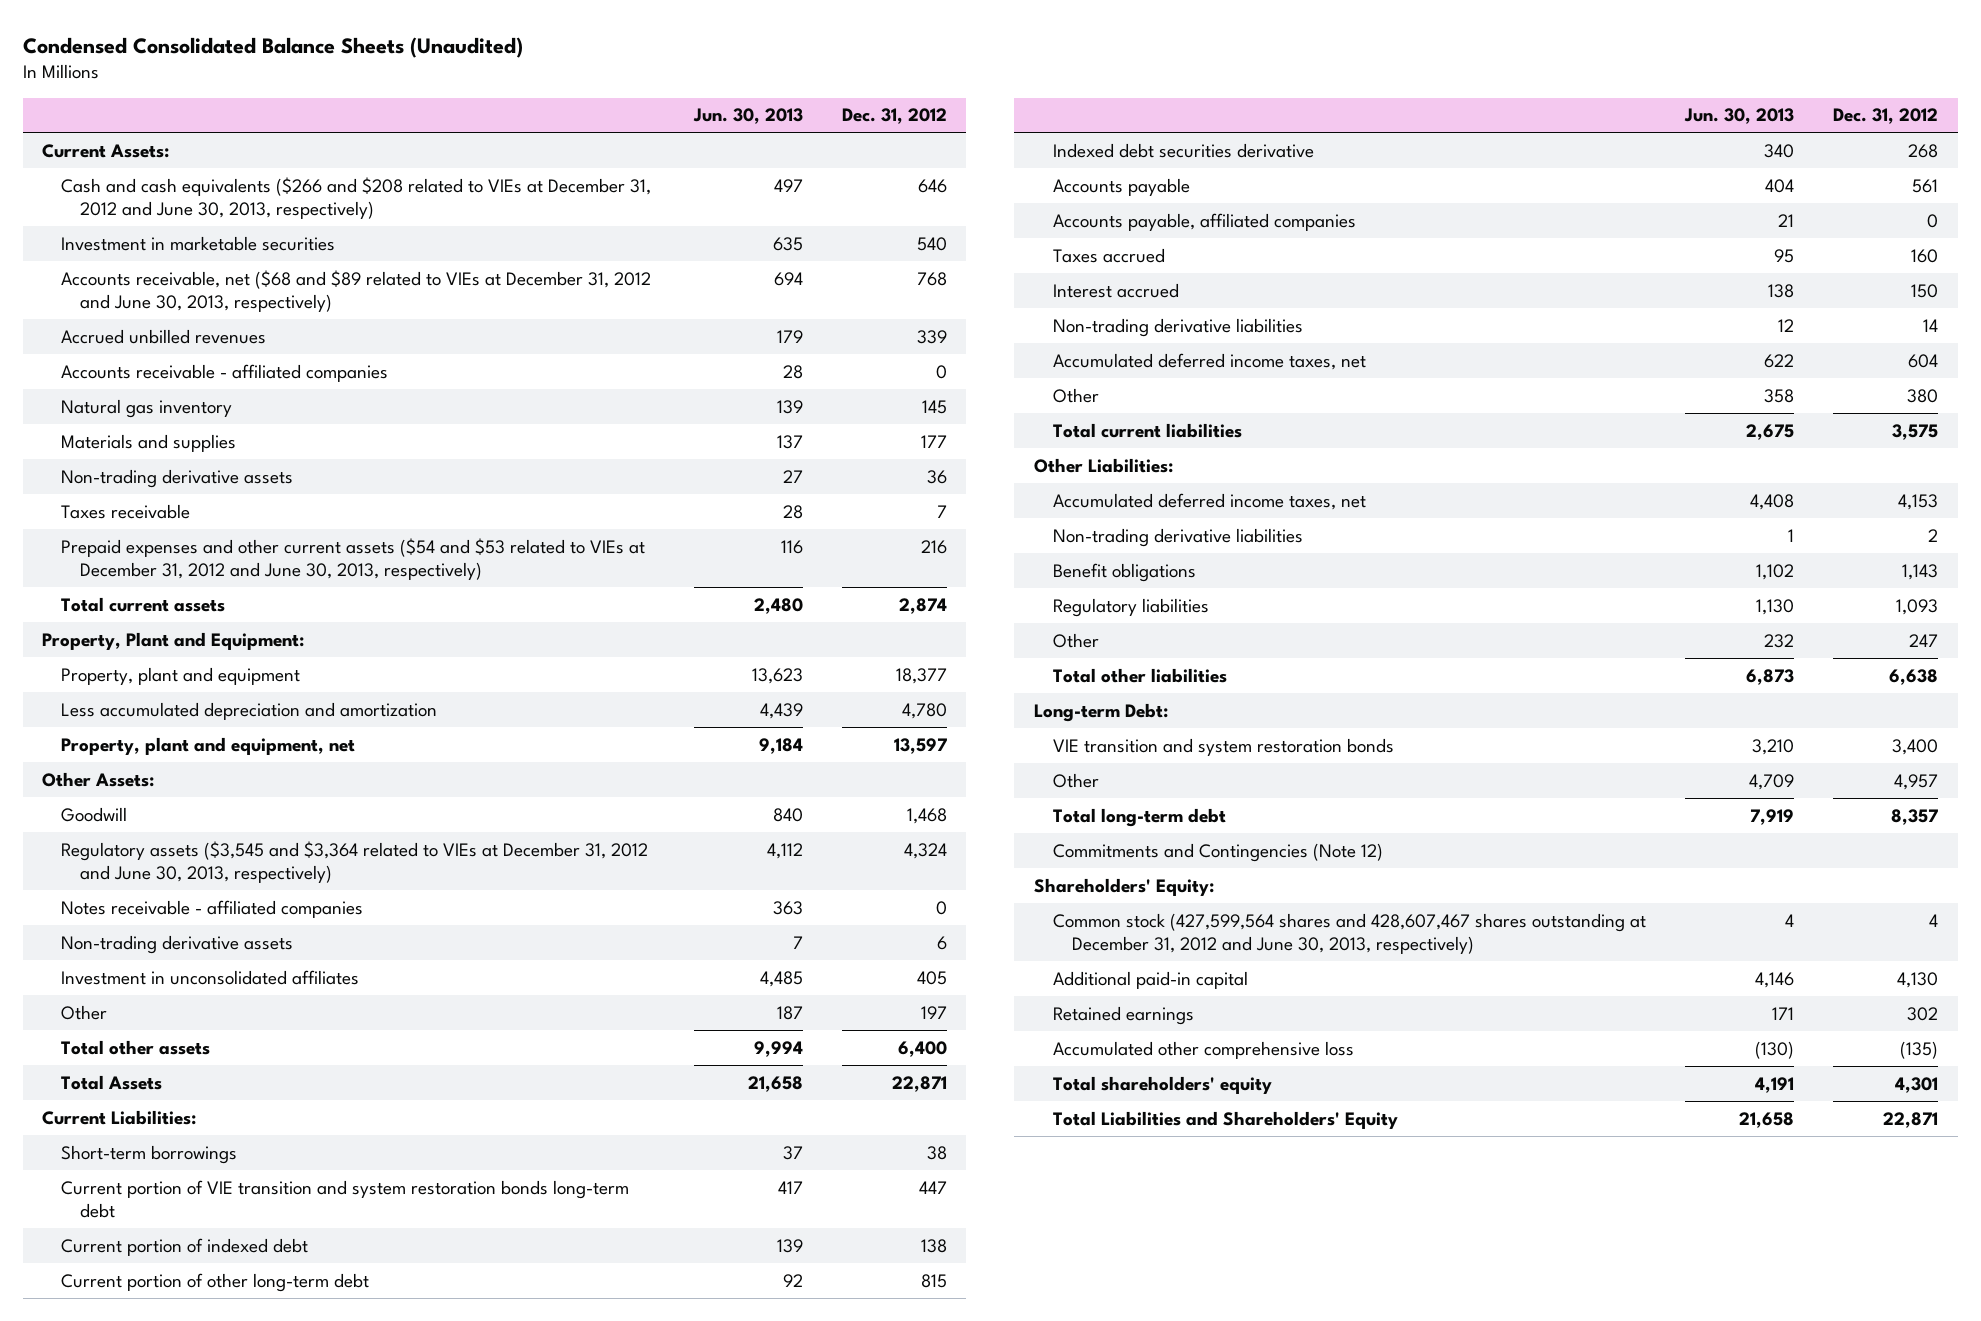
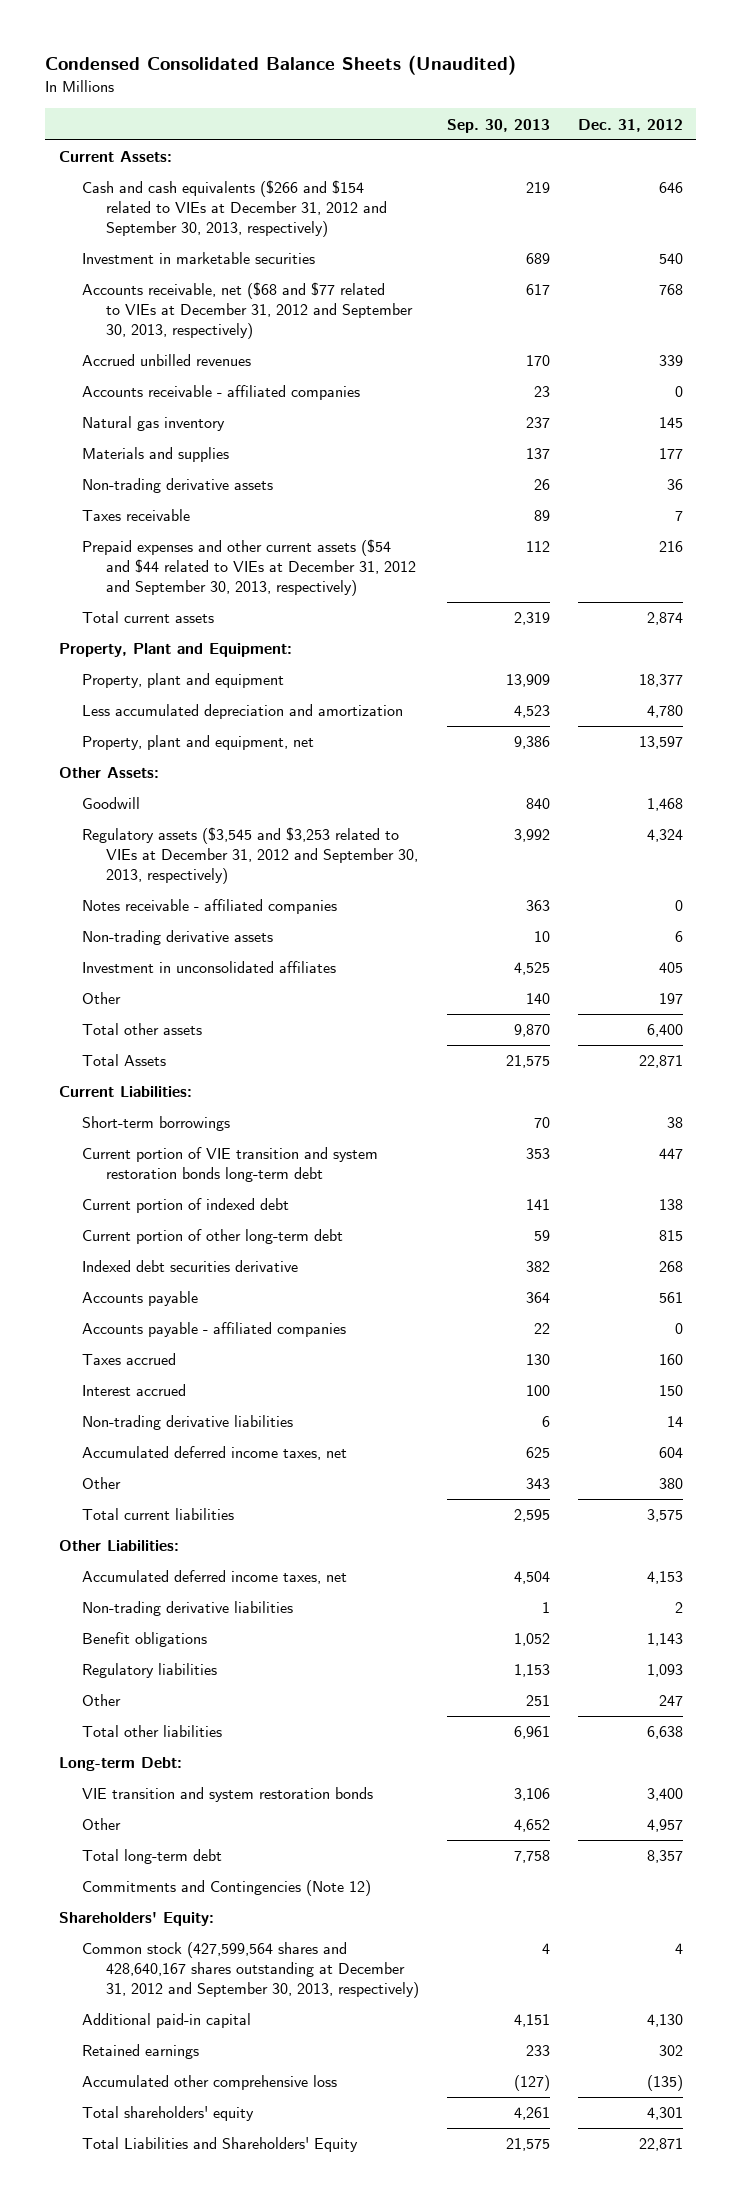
- | Jun. 30, 2013 | Dec. 31, 2012
+ | Sep. 30, 2013 | Dec. 31, 2012
- Cash and cash equivalents ($266 and $208 related to VIEs at December 31, 2012 and June 30, 2013, respectively) | 497 | 646
+ Cash and cash equivalents ($266 and $154 related to VIEs at December 31, 2012 and September 30, 2013, respectively) | 219 | 646
- Accounts receivable, net ($68 and $89 related to VIEs at December 31, 2012 and June 30, 2013, respectively) | 694 | 768
+ Accounts receivable, net ($68 and $77 related to VIEs at December 31, 2012 and September 30, 2013, respectively) | 617 | 768
- Prepaid expenses and other current assets ($54 and $53 related to VIEs at December 31, 2012 and June 30, 2013, respectively) | 116 | 216
+ Prepaid expenses and other current assets ($54 and $44 related to VIEs at December 31, 2012 and September 30, 2013, respectively) | 112 | 216
- Regulatory assets ($3,545 and $3,364 related to VIEs at December 31, 2012 and June 30, 2013, respectively) | 4,112 | 4,324
+ Regulatory assets ($3,545 and $3,253 related to VIEs at December 31, 2012 and September 30, 2013, respectively) | 3,992 | 4,324
- Accounts payable, affiliated companies | 21 | 0
+ Accounts payable - affiliated companies | 22 | 0
- Common stock (427,599,564 shares and 428,607,467 shares outstanding at December 31, 2012 and June 30, 2013, respectively) | 4 | 4
+ Common stock (427,599,564 shares and 428,640,167 shares outstanding at December 31, 2012 and September 30, 2013, respectively) | 4 | 4

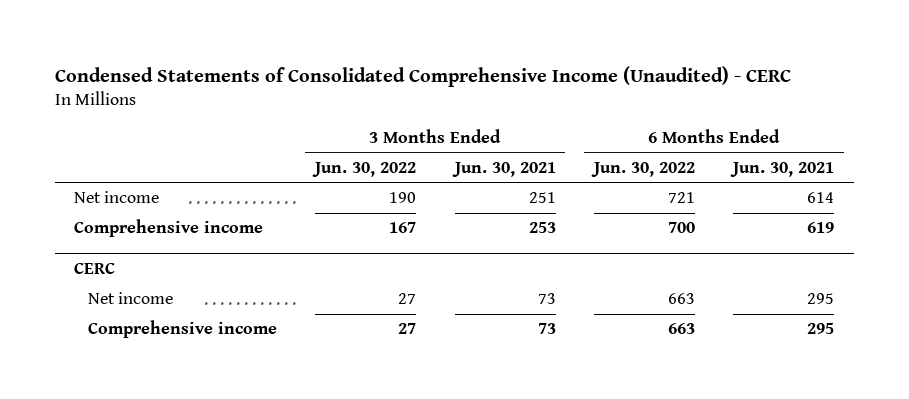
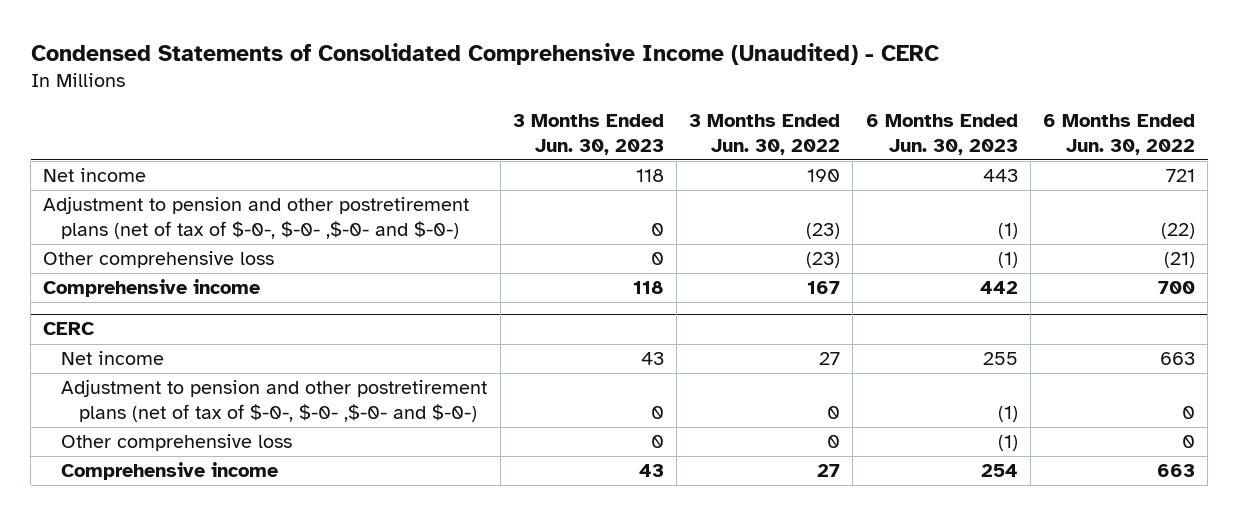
- | 3 Months Ended Jun. 30, 2022 | 3 Months Ended Jun. 30, 2021 | 6 Months Ended Jun. 30, 2022 | 6 Months Ended Jun. 30, 2021
+ | 3 Months Ended Jun. 30, 2023 | 3 Months Ended Jun. 30, 2022 | 6 Months Ended Jun. 30, 2023 | 6 Months Ended Jun. 30, 2022
+ Adjustment to pension and other postretirement plans (net of tax of $-0-, $-0- ,$-0- and $-0-) | 0 | (23) | (1) | (22)
+ Other comprehensive loss | 0 | (23) | (1) | (21)
@ CERC
+ Adjustment to pension and other postretirement plans (net of tax of $-0-, $-0- ,$-0- and $-0-) | 0 | 0 | (1) | 0
+ Other comprehensive loss | 0 | 0 | (1) | 0

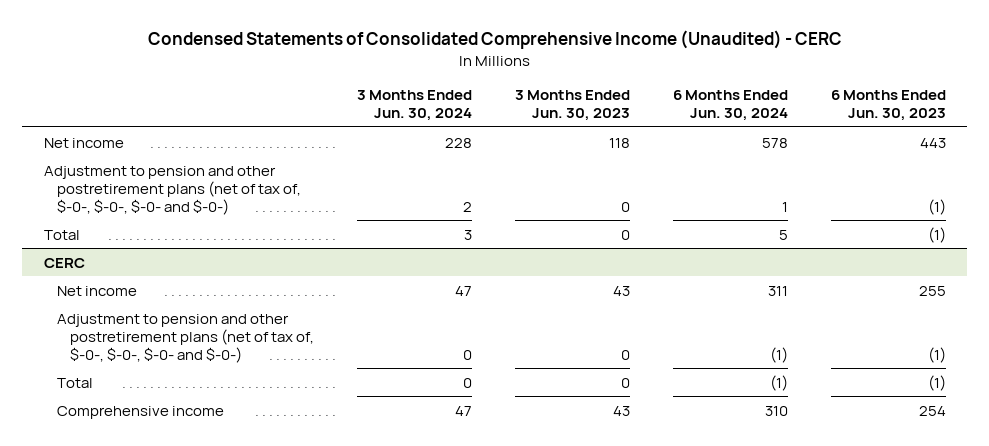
- | 3 Months Ended Jun. 30, 2023 | 3 Months Ended Jun. 30, 2022 | 6 Months Ended Jun. 30, 2023 | 6 Months Ended Jun. 30, 2022
+ | 3 Months Ended Jun. 30, 2024 | 3 Months Ended Jun. 30, 2023 | 6 Months Ended Jun. 30, 2024 | 6 Months Ended Jun. 30, 2023
- Adjustment to pension and other postretirement plans (net of tax of $-0-, $-0- ,$-0- and $-0-) | 0 | (23) | (1) | (22)
- Other comprehensive loss | 0 | (23) | (1) | (21)
- Comprehensive income | 118 | 167 | 442 | 700
+ Adjustment to pension and other postretirement plans (net of tax of, $-0-, $-0-, $-0- and $-0-) | 2 | 0 | 1 | (1)
+ Total | 3 | 0 | 5 | (1)
@ CERC
- Adjustment to pension and other postretirement plans (net of tax of $-0-, $-0- ,$-0- and $-0-) | 0 | 0 | (1) | 0
- Other comprehensive loss | 0 | 0 | (1) | 0
+ Adjustment to pension and other postretirement plans (net of tax of, $-0-, $-0-, $-0- and $-0-) | 0 | 0 | (1) | (1)
+ Total | 0 | 0 | (1) | (1)

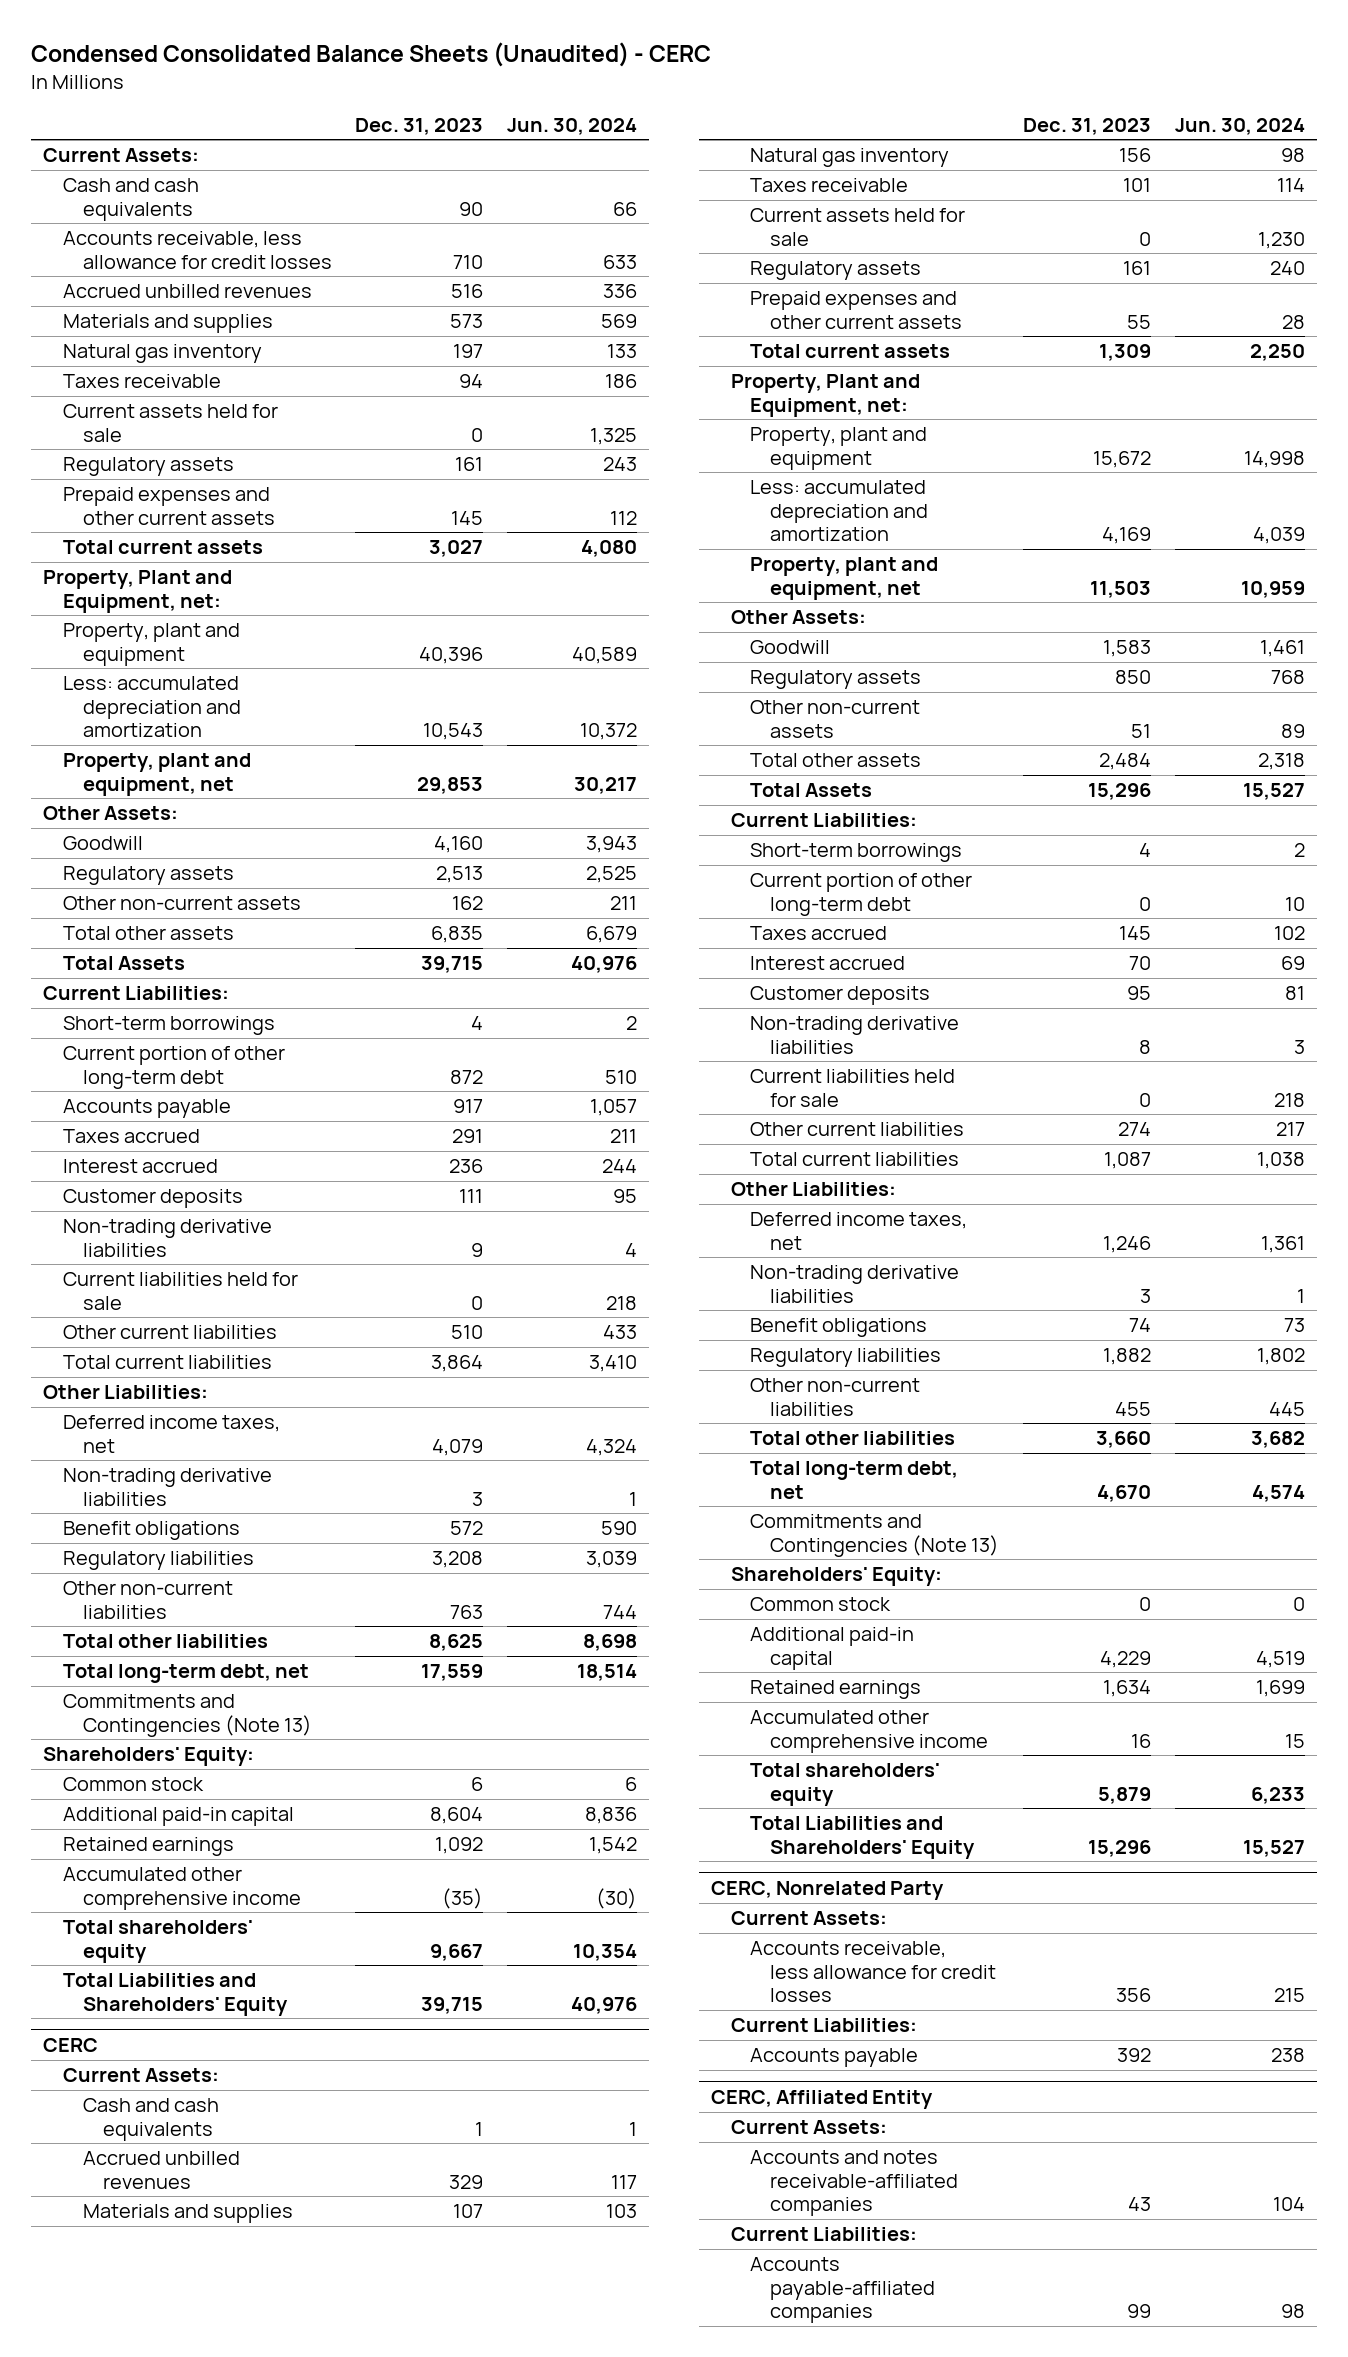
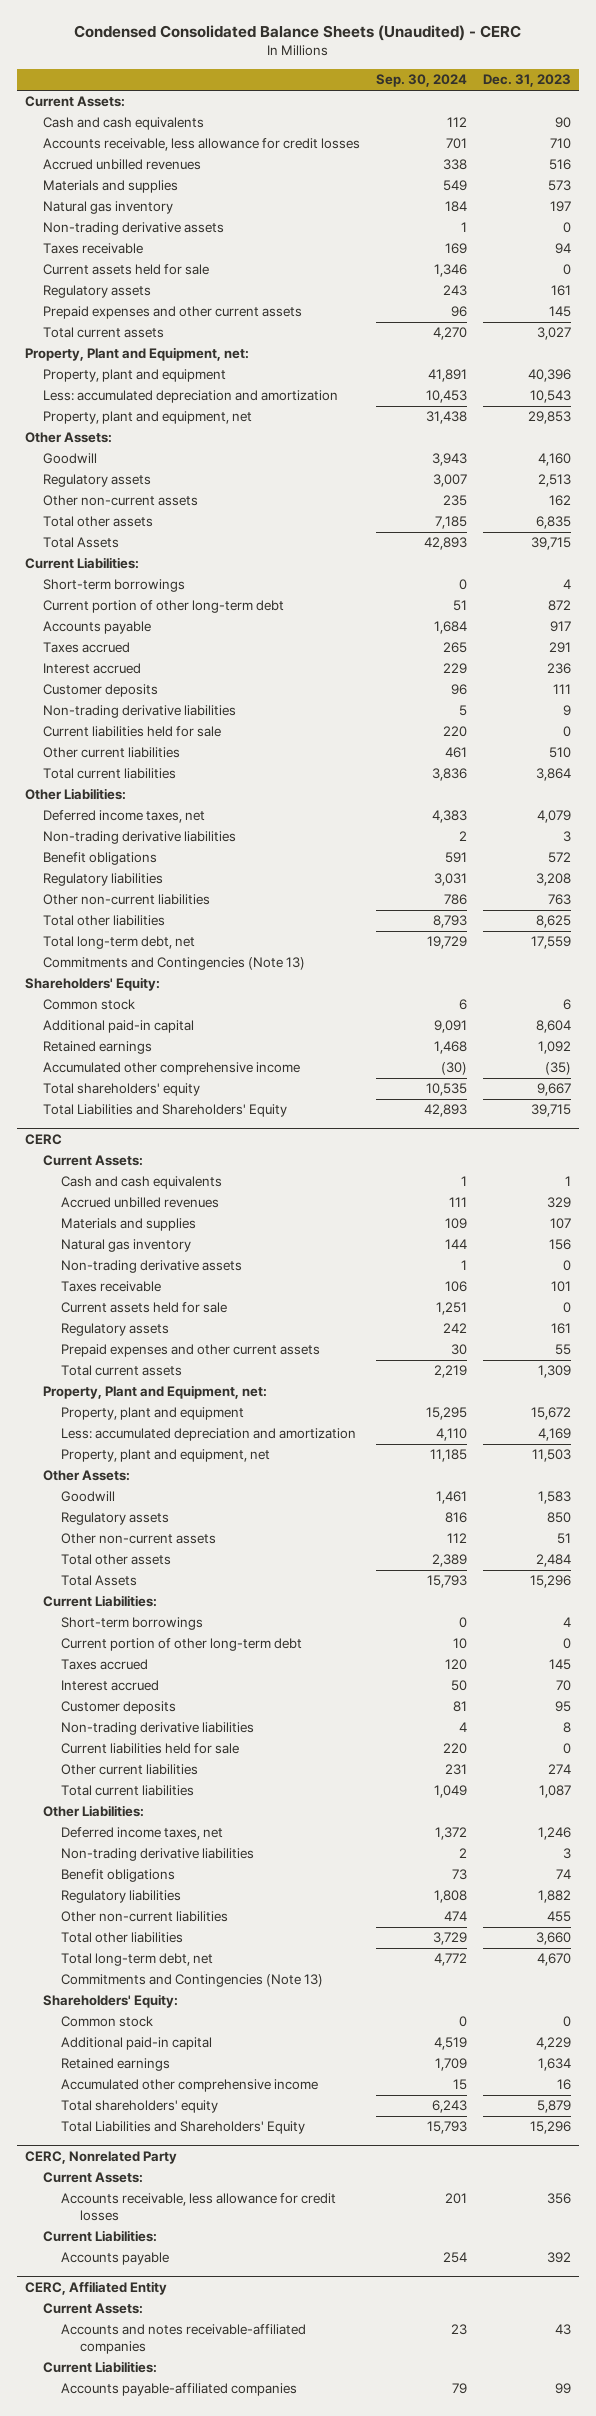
- | Dec. 31, 2023 | Jun. 30, 2024
+ | Sep. 30, 2024 | Dec. 31, 2023
+ Non-trading derivative assets | 1 | 0
@ CERC
+ Non-trading derivative assets | 1 | 0

